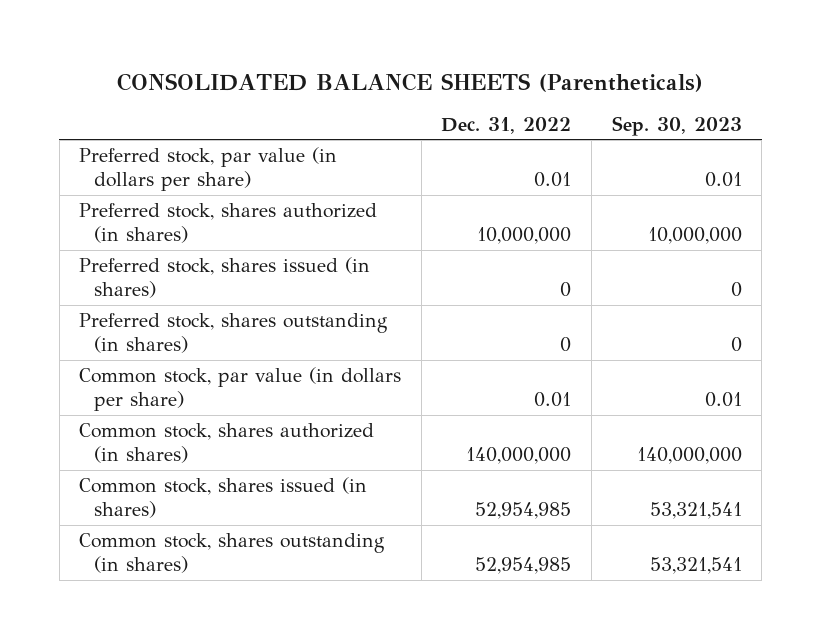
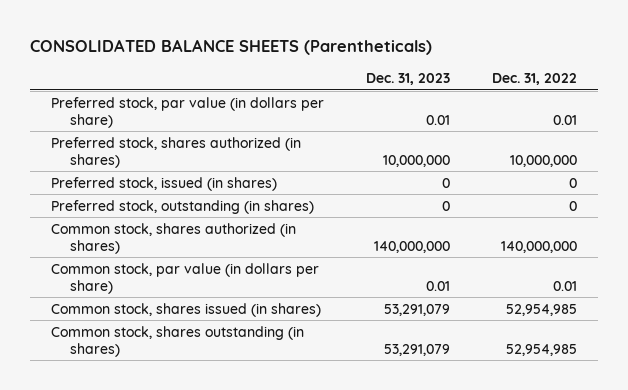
- | Dec. 31, 2022 | Sep. 30, 2023
+ | Dec. 31, 2023 | Dec. 31, 2022
- Preferred stock, shares issued (in shares) | 0 | 0
- Preferred stock, shares outstanding (in shares) | 0 | 0
+ Preferred stock, issued (in shares) | 0 | 0
+ Preferred stock, outstanding (in shares) | 0 | 0
moved down: Common stock, par value (in dollars per share) | 0.01 | 0.01

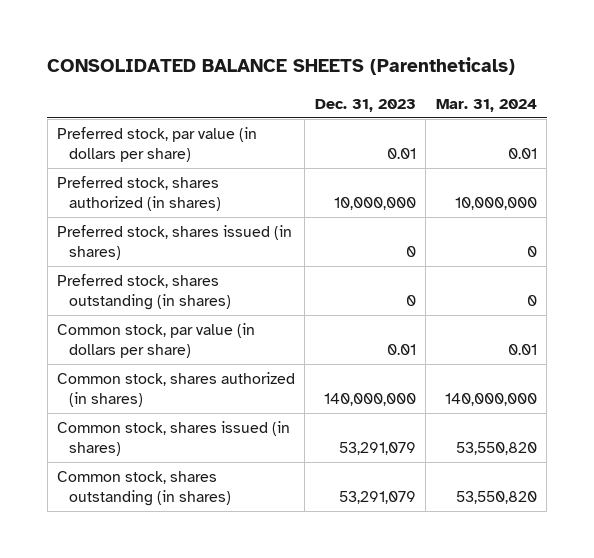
- | Dec. 31, 2023 | Dec. 31, 2022
+ | Dec. 31, 2023 | Mar. 31, 2024
- Preferred stock, issued (in shares) | 0 | 0
- Preferred stock, outstanding (in shares) | 0 | 0
+ Preferred stock, shares issued (in shares) | 0 | 0
+ Preferred stock, shares outstanding (in shares) | 0 | 0
moved down: Common stock, shares authorized (in shares) | 140,000,000 | 140,000,000

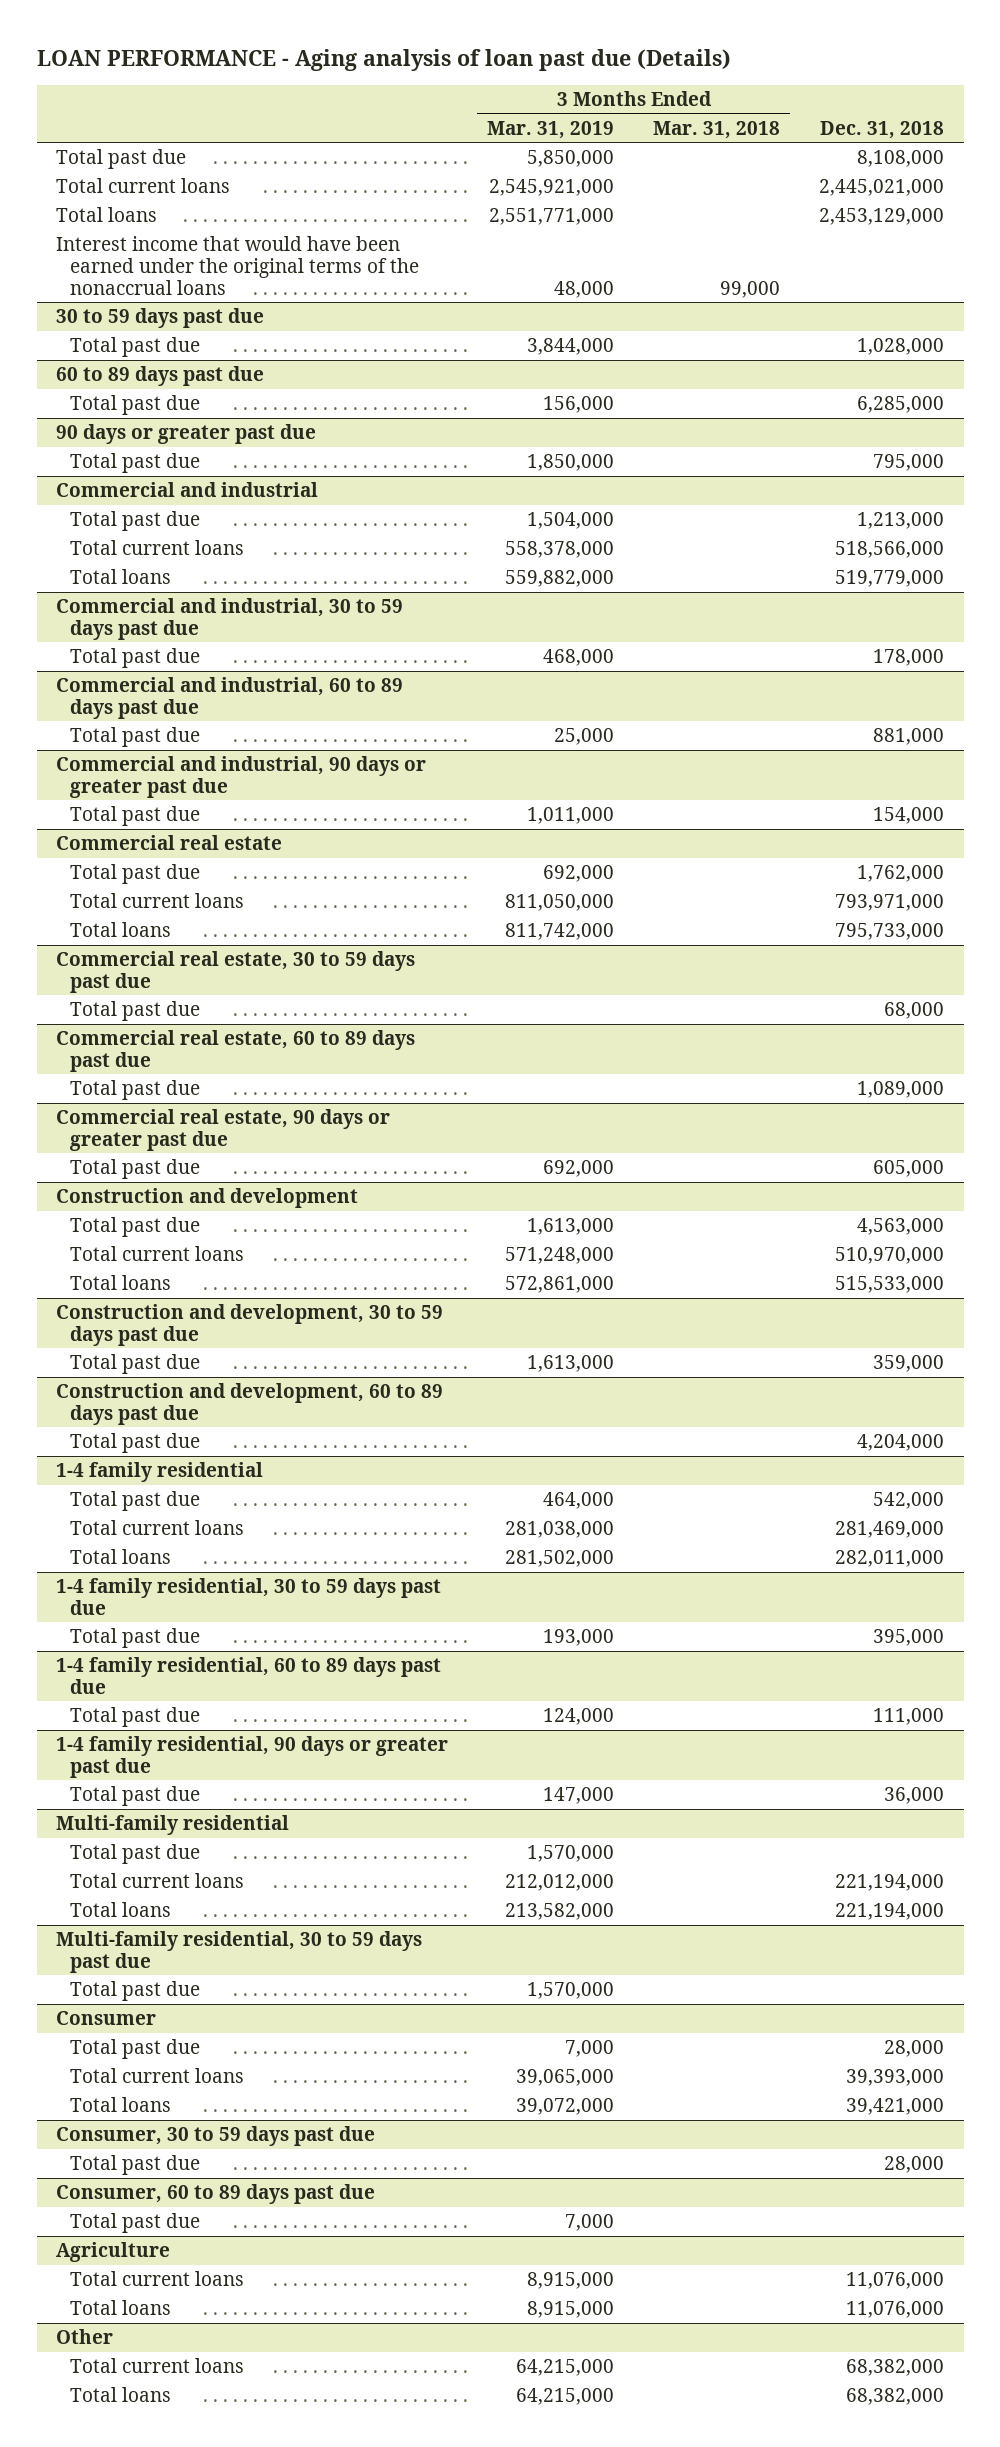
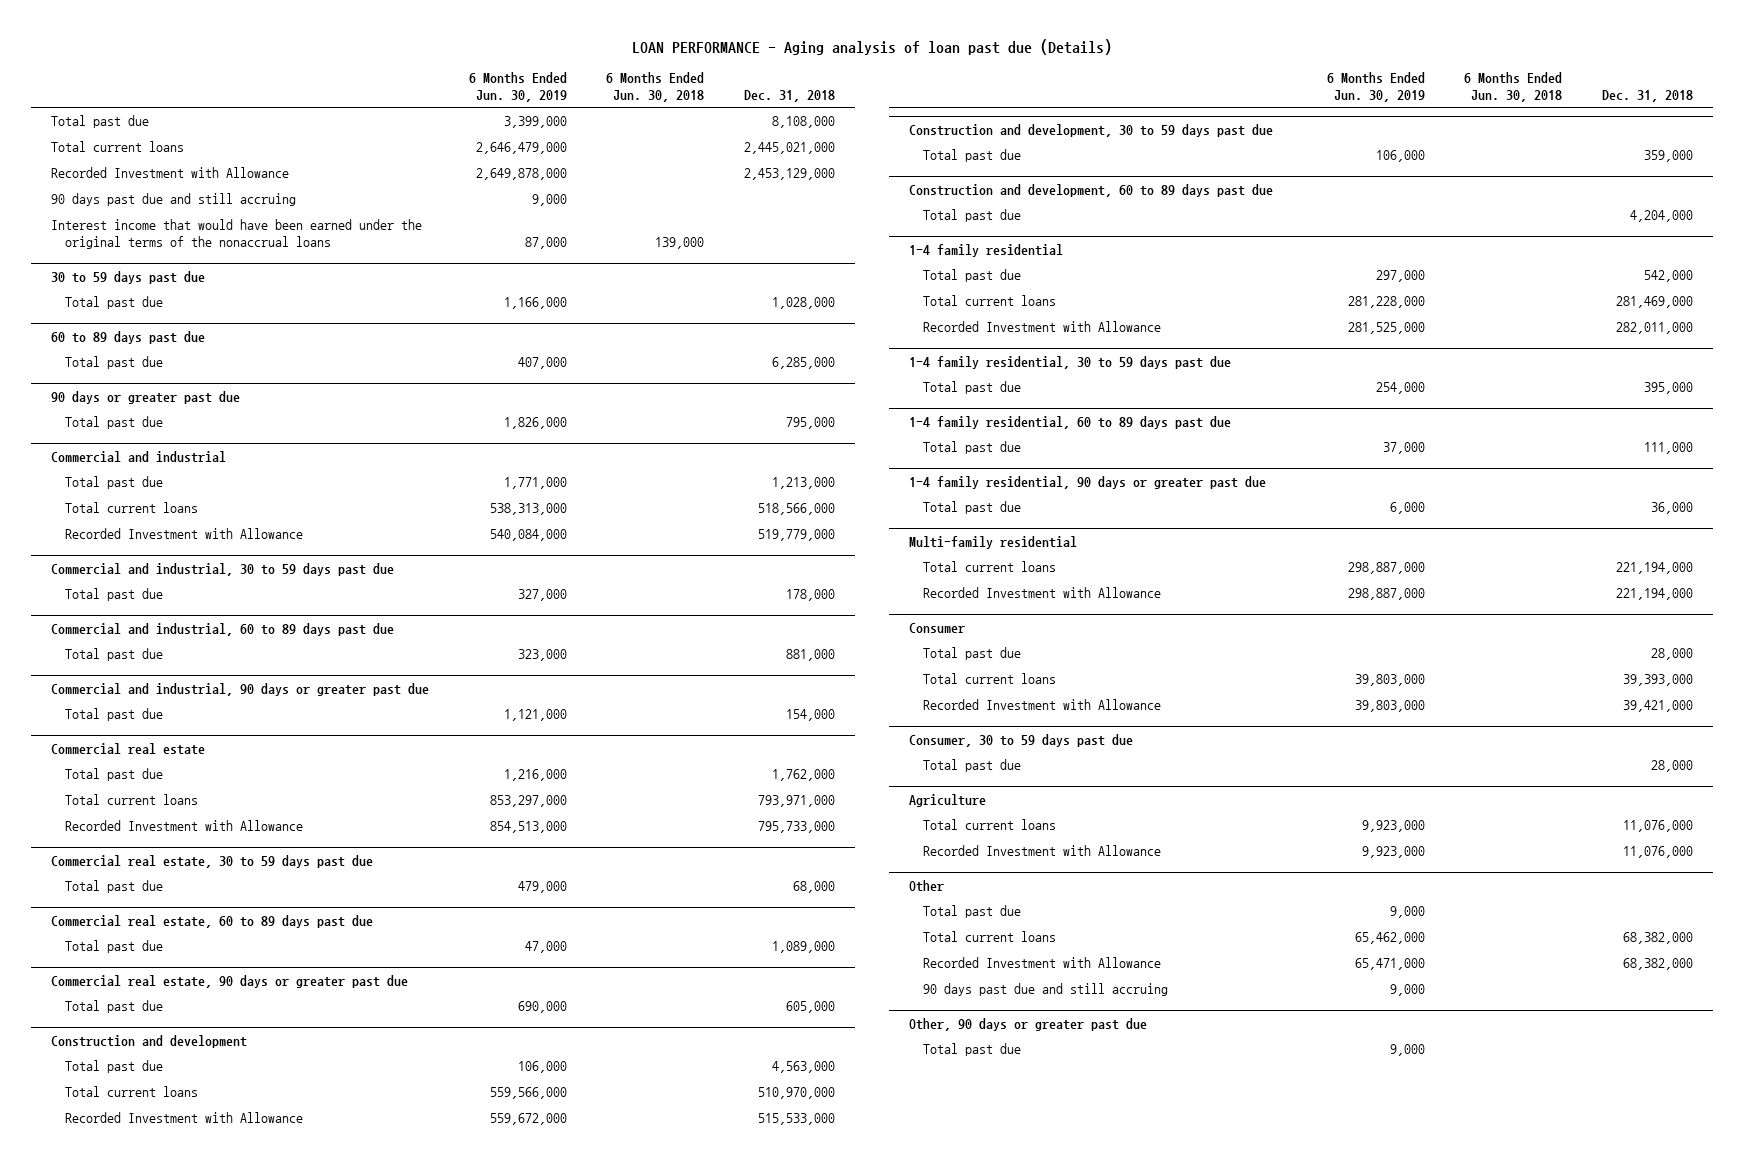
- | 3 Months Ended Mar. 31, 2019 | 3 Months Ended Mar. 31, 2018 | Dec. 31, 2018
+ | 6 Months Ended Jun. 30, 2019 | 6 Months Ended Jun. 30, 2018 | Dec. 31, 2018
- Total loans | 2,551,771,000 | | 2,453,129,000
+ Recorded Investment with Allowance | 2,649,878,000 | | 2,453,129,000
+ 90 days past due and still accruing | 9,000 | |
@ Commercial and industrial
- Total loans | 559,882,000 | | 519,779,000
+ Recorded Investment with Allowance | 540,084,000 | | 519,779,000
@ Commercial real estate
- Total loans | 811,742,000 | | 795,733,000
+ Recorded Investment with Allowance | 854,513,000 | | 795,733,000
@ Construction and development
- Total loans | 572,861,000 | | 515,533,000
+ Recorded Investment with Allowance | 559,672,000 | | 515,533,000
@ 1-4 family residential
- Total loans | 281,502,000 | | 282,011,000
+ Recorded Investment with Allowance | 281,525,000 | | 282,011,000
@ Multi-family residential
- Total past due | 1,570,000 | |
- Total loans | 213,582,000 | | 221,194,000
- Multi-family residential, 30 to 59 days past due
- Total past due | 1,570,000 | |
@ Multi-family residential
+ Recorded Investment with Allowance | 298,887,000 | | 221,194,000
@ Consumer
- Total loans | 39,072,000 | | 39,421,000
+ Recorded Investment with Allowance | 39,803,000 | | 39,421,000
- Consumer, 60 to 89 days past due
- Total past due | 7,000 | |
@ Agriculture
- Total loans | 8,915,000 | | 11,076,000
+ Recorded Investment with Allowance | 9,923,000 | | 11,076,000
@ Other
+ Total past due | 9,000 | |
- Total loans | 64,215,000 | | 68,382,000
+ Recorded Investment with Allowance | 65,471,000 | | 68,382,000
+ 90 days past due and still accruing | 9,000 | |
+ Other, 90 days or greater past due
+ Total past due | 9,000 | |

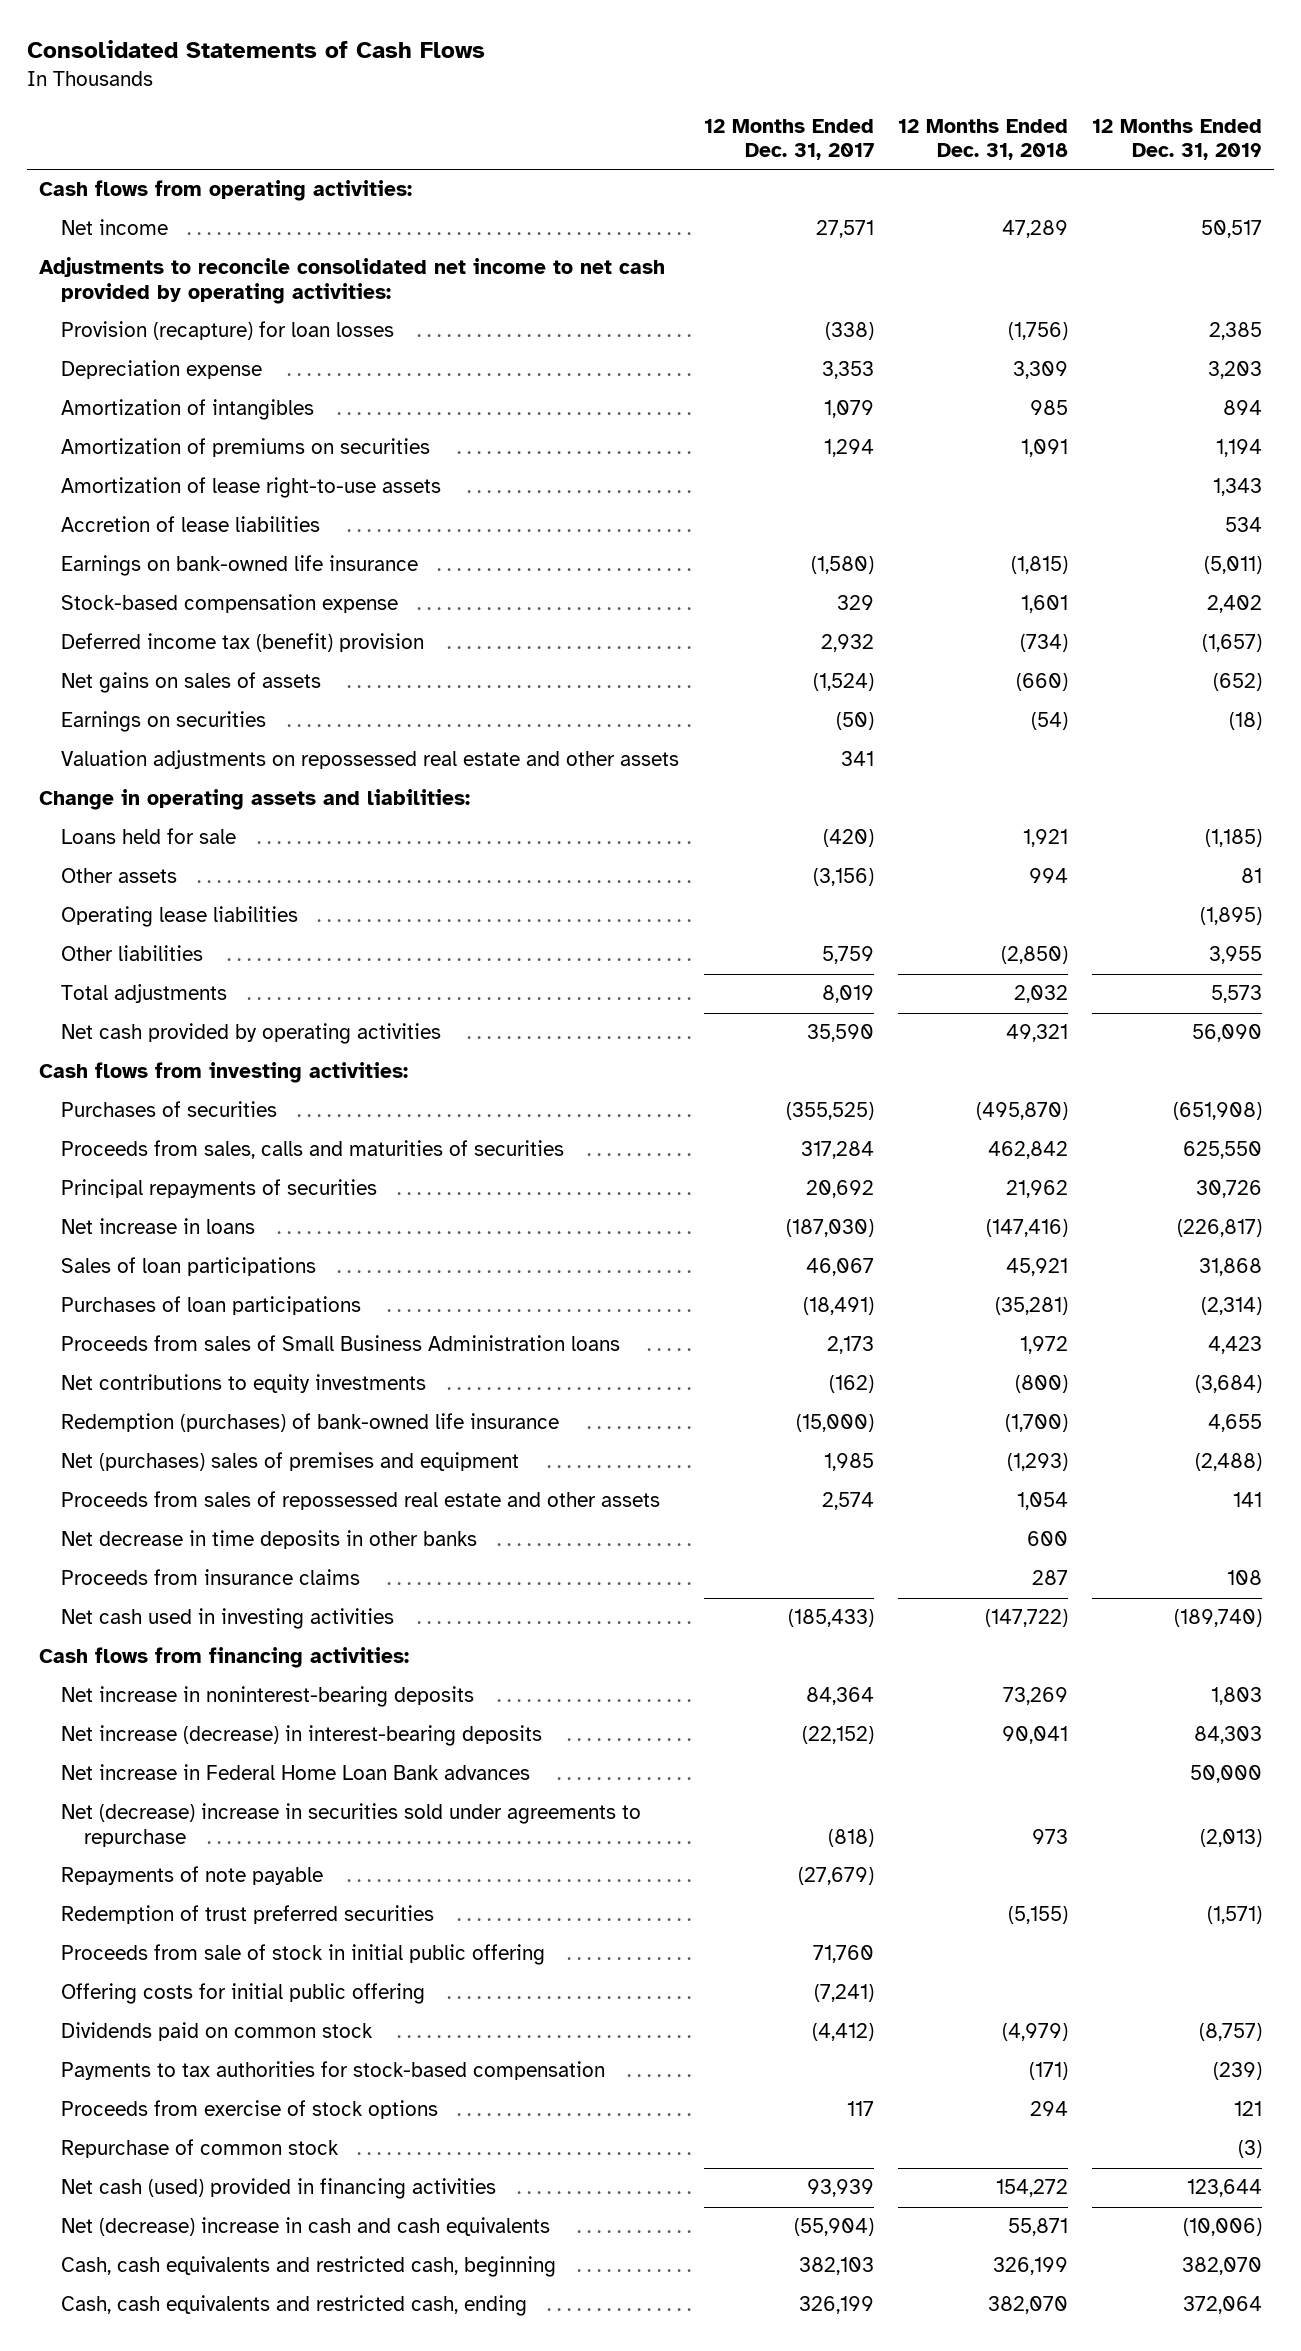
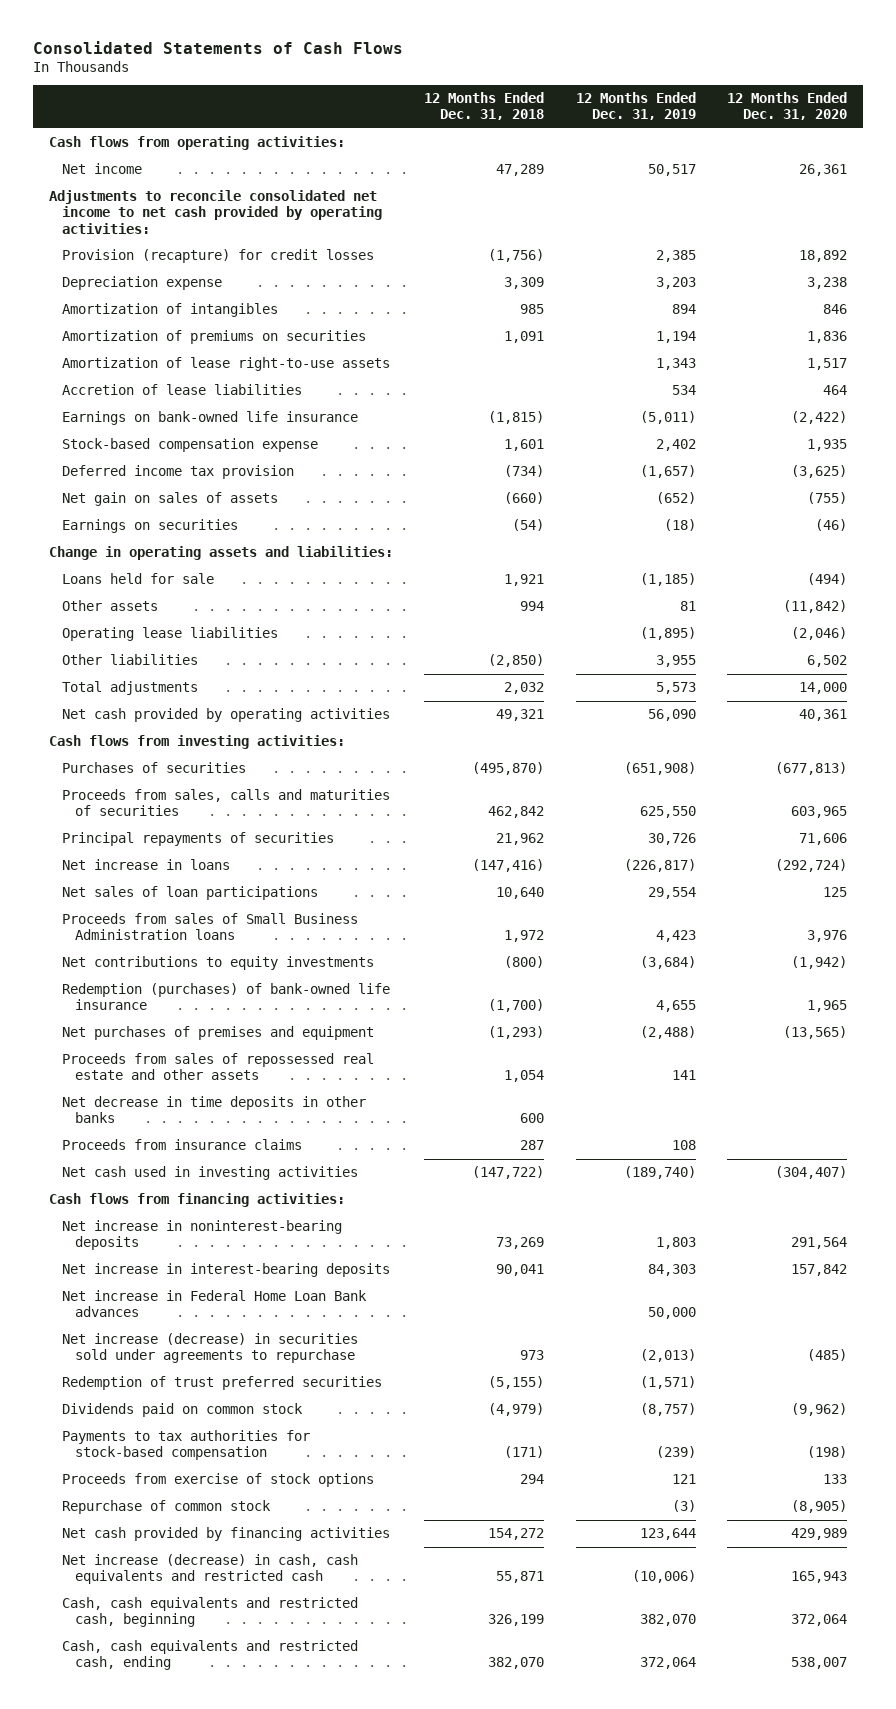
- | 12 Months Ended Dec. 31, 2017 | 12 Months Ended Dec. 31, 2018 | 12 Months Ended Dec. 31, 2019
+ | 12 Months Ended Dec. 31, 2018 | 12 Months Ended Dec. 31, 2019 | 12 Months Ended Dec. 31, 2020
- Provision (recapture) for loan losses | (338) | (1,756) | 2,385
+ Provision (recapture) for credit losses | (1,756) | 2,385 | 18,892
- Deferred income tax (benefit) provision | 2,932 | (734) | (1,657)
- Net gains on sales of assets | (1,524) | (660) | (652)
+ Deferred income tax provision | (734) | (1,657) | (3,625)
+ Net gain on sales of assets | (660) | (652) | (755)
- Valuation adjustments on repossessed real estate and other assets | 341 | |
- Sales of loan participations | 46,067 | 45,921 | 31,868
- Purchases of loan participations | (18,491) | (35,281) | (2,314)
+ Net sales of loan participations | 10,640 | 29,554 | 125
- Net (purchases) sales of premises and equipment | 1,985 | (1,293) | (2,488)
+ Net purchases of premises and equipment | (1,293) | (2,488) | (13,565)
- Net increase (decrease) in interest-bearing deposits | (22,152) | 90,041 | 84,303
+ Net increase in interest-bearing deposits | 90,041 | 84,303 | 157,842
- Net (decrease) increase in securities sold under agreements to repurchase | (818) | 973 | (2,013)
- Repayments of note payable | (27,679) | |
+ Net increase (decrease) in securities sold under agreements to repurchase | 973 | (2,013) | (485)
- Proceeds from sale of stock in initial public offering | 71,760 | |
- Offering costs for initial public offering | (7,241) | |
- Net cash (used) provided in financing activities | 93,939 | 154,272 | 123,644
- Net (decrease) increase in cash and cash equivalents | (55,904) | 55,871 | (10,006)
+ Net cash provided by financing activities | 154,272 | 123,644 | 429,989
+ Net increase (decrease) in cash, cash equivalents and restricted cash | 55,871 | (10,006) | 165,943

